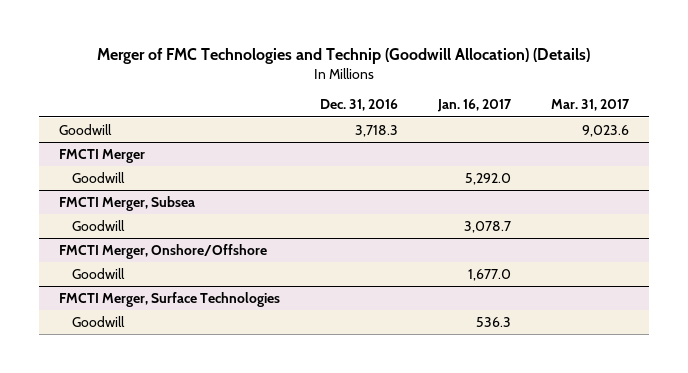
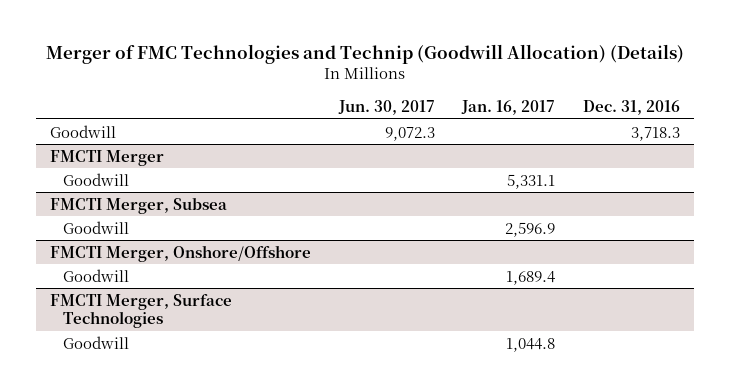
- | Dec. 31, 2016 | Jan. 16, 2017 | Mar. 31, 2017
+ | Jun. 30, 2017 | Jan. 16, 2017 | Dec. 31, 2016
@ FMCTI Merger
- Goodwill | | 5,292.0 |
+ Goodwill | | 5,331.1 |
@ FMCTI Merger, Subsea
- Goodwill | | 3,078.7 |
+ Goodwill | | 2,596.9 |
@ FMCTI Merger, Onshore/Offshore
- Goodwill | | 1,677.0 |
+ Goodwill | | 1,689.4 |
@ FMCTI Merger, Surface Technologies
- Goodwill | | 536.3 |
+ Goodwill | | 1,044.8 |

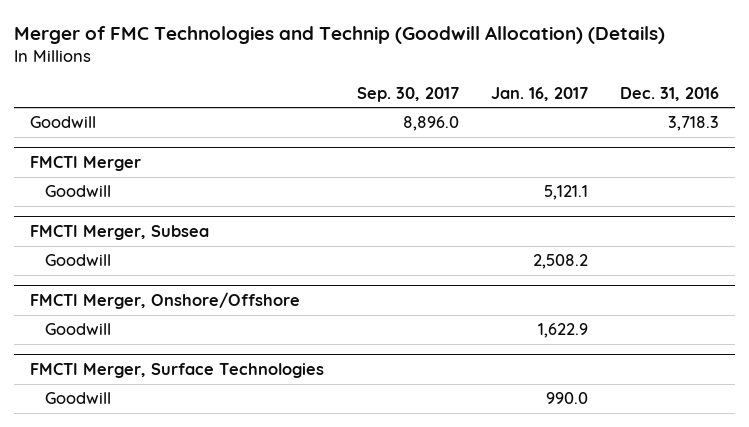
- | Jun. 30, 2017 | Jan. 16, 2017 | Dec. 31, 2016
+ | Sep. 30, 2017 | Jan. 16, 2017 | Dec. 31, 2016
@ FMCTI Merger
- Goodwill | | 5,331.1 |
+ Goodwill | | 5,121.1 |
@ FMCTI Merger, Subsea
- Goodwill | | 2,596.9 |
+ Goodwill | | 2,508.2 |
@ FMCTI Merger, Onshore/Offshore
- Goodwill | | 1,689.4 |
+ Goodwill | | 1,622.9 |
@ FMCTI Merger, Surface Technologies
- Goodwill | | 1,044.8 |
+ Goodwill | | 990.0 |

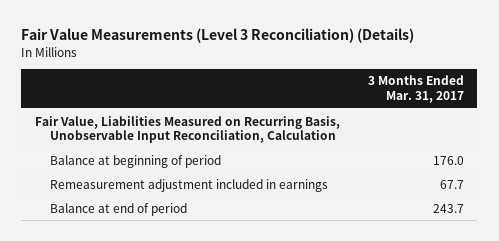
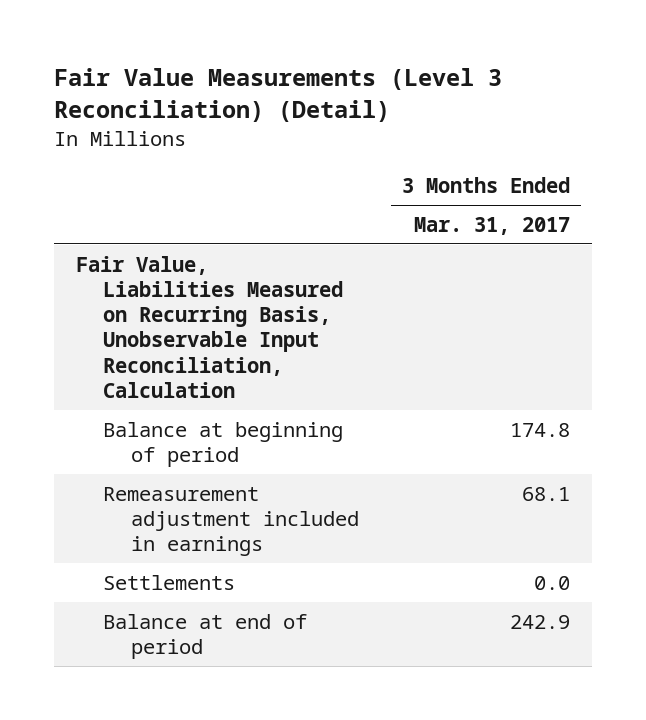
- Fair Value Measurements (Level 3 Reconciliation) (Details)
+ Fair Value Measurements (Level 3 Reconciliation) (Detail)
- Balance at beginning of period | 176.0
- Remeasurement adjustment included in earnings | 67.7
- Balance at end of period | 243.7
+ Balance at beginning of period | 174.8
+ Remeasurement adjustment included in earnings | 68.1
+ Settlements | 0.0
+ Balance at end of period | 242.9

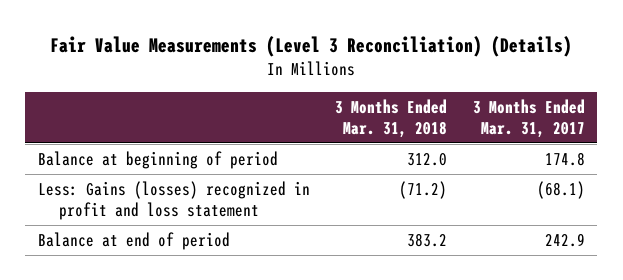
- Fair Value Measurements (Level 3 Reconciliation) (Detail)
+ Fair Value Measurements (Level 3 Reconciliation) (Details)
- | 3 Months Ended Mar. 31, 2017
+ | 3 Months Ended Mar. 31, 2018 | 3 Months Ended Mar. 31, 2017
- Fair Value, Liabilities Measured on Recurring Basis, Unobservable Input Reconciliation, Calculation
- Remeasurement adjustment included in earnings | 68.1
- Settlements | 0.0
+ Less: Gains (losses) recognized in profit and loss statement | (71.2) | (68.1)

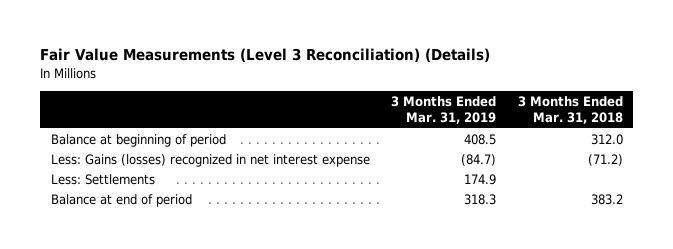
- | 3 Months Ended Mar. 31, 2018 | 3 Months Ended Mar. 31, 2017
+ | 3 Months Ended Mar. 31, 2019 | 3 Months Ended Mar. 31, 2018
- Less: Gains (losses) recognized in profit and loss statement | (71.2) | (68.1)
+ Less: Gains (losses) recognized in net interest expense | (84.7) | (71.2)
+ Less: Settlements | 174.9 |

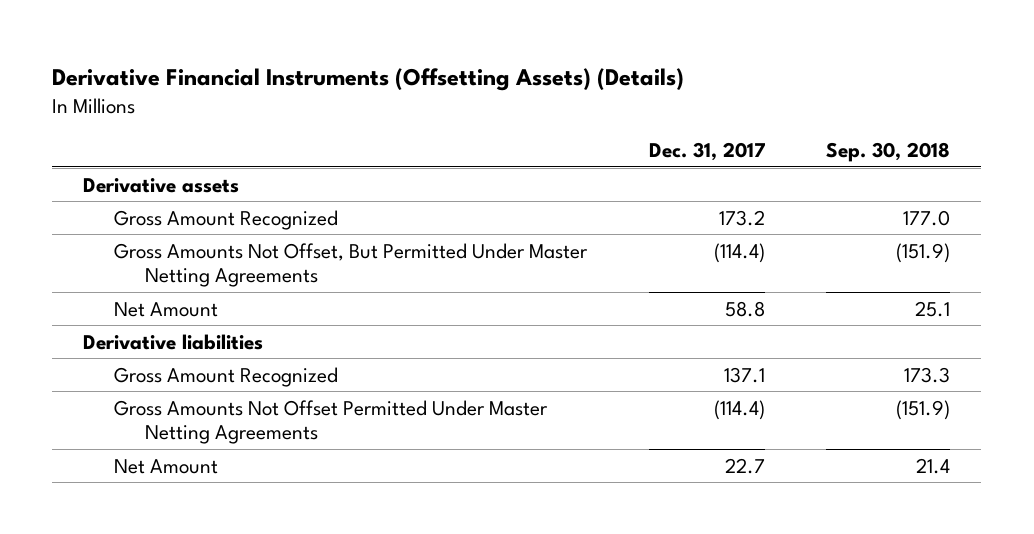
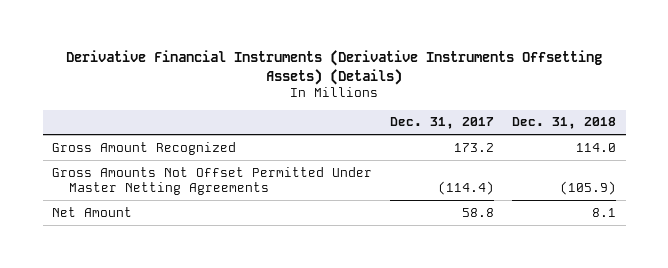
- Derivative Financial Instruments (Offsetting Assets) (Details)
+ Derivative Financial Instruments (Derivative Instruments Offsetting Assets) (Details)
- | Dec. 31, 2017 | Sep. 30, 2018
+ | Dec. 31, 2017 | Dec. 31, 2018
- Derivative assets
- Gross Amounts Not Offset, But Permitted Under Master Netting Agreements | (114.4) | (151.9)
- Derivative liabilities
- Gross Amount Recognized | 137.1 | 173.3
- Net Amount | 22.7 | 21.4
moved down: Net Amount | 58.8 | 8.1

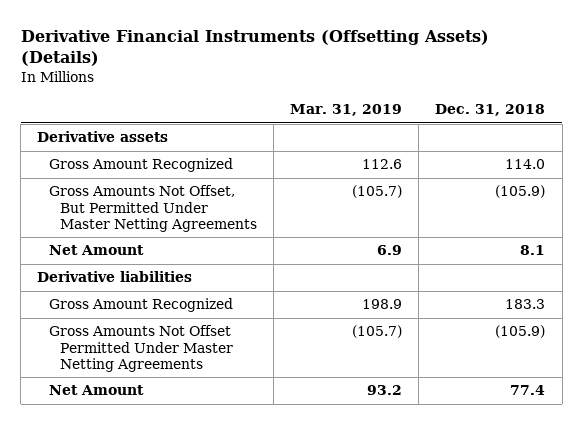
- Derivative Financial Instruments (Derivative Instruments Offsetting Assets) (Details)
+ Derivative Financial Instruments (Offsetting Assets) (Details)
- | Dec. 31, 2017 | Dec. 31, 2018
+ | Mar. 31, 2019 | Dec. 31, 2018
+ Derivative assets
+ Gross Amounts Not Offset, But Permitted Under Master Netting Agreements | (105.7) | (105.9)
+ Derivative liabilities
+ Gross Amount Recognized | 198.9 | 183.3
moved down: Gross Amounts Not Offset Permitted Under Master Netting Agreements | (105.7) | (105.9)
+ Net Amount | 93.2 | 77.4

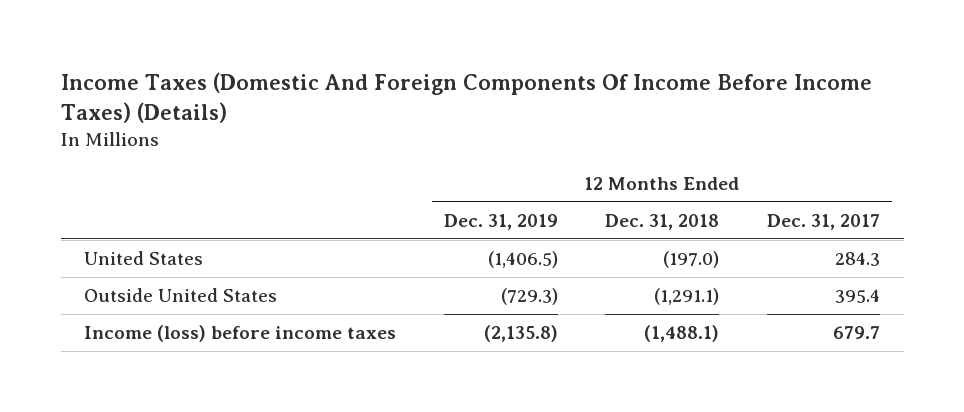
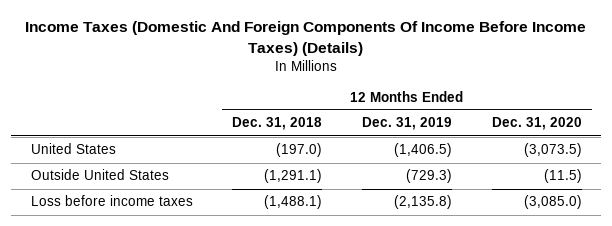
- | 12 Months Ended Dec. 31, 2019 | 12 Months Ended Dec. 31, 2018 | 12 Months Ended Dec. 31, 2017
+ | 12 Months Ended Dec. 31, 2018 | 12 Months Ended Dec. 31, 2019 | 12 Months Ended Dec. 31, 2020
- Income (loss) before income taxes | (2,135.8) | (1,488.1) | 679.7
+ Loss before income taxes | (1,488.1) | (2,135.8) | (3,085.0)

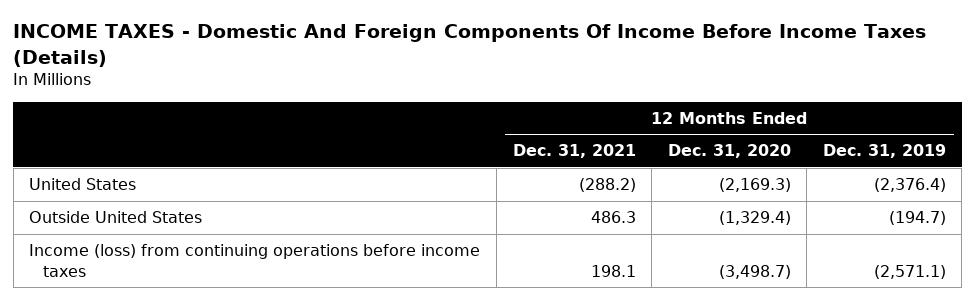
- Income Taxes (Domestic And Foreign Components Of Income Before Income Taxes) (Details)
+ INCOME TAXES - Domestic And Foreign Components Of Income Before Income Taxes (Details)
- | 12 Months Ended Dec. 31, 2018 | 12 Months Ended Dec. 31, 2019 | 12 Months Ended Dec. 31, 2020
+ | 12 Months Ended Dec. 31, 2021 | 12 Months Ended Dec. 31, 2020 | 12 Months Ended Dec. 31, 2019
- United States | (197.0) | (1,406.5) | (3,073.5)
- Outside United States | (1,291.1) | (729.3) | (11.5)
- Loss before income taxes | (1,488.1) | (2,135.8) | (3,085.0)
+ United States | (288.2) | (2,169.3) | (2,376.4)
+ Outside United States | 486.3 | (1,329.4) | (194.7)
+ Income (loss) from continuing operations before income taxes | 198.1 | (3,498.7) | (2,571.1)

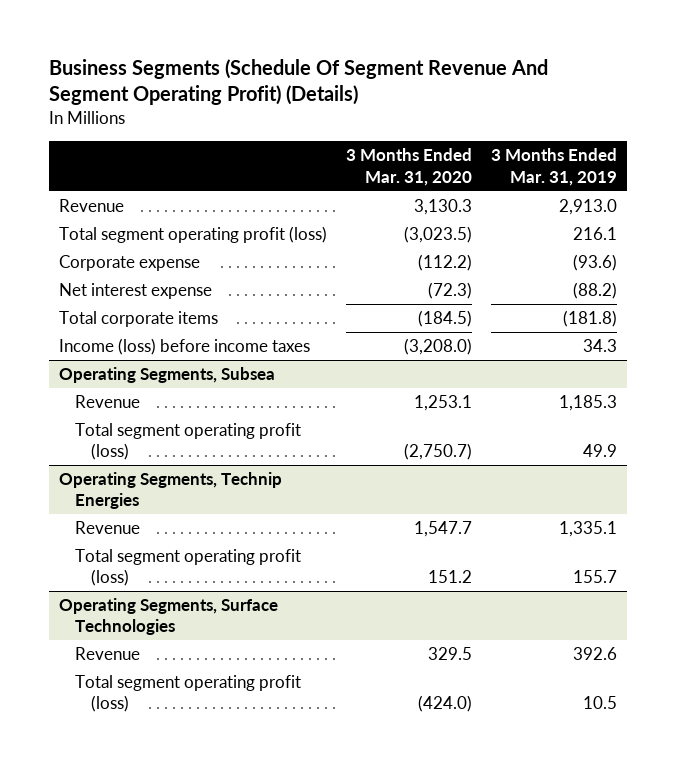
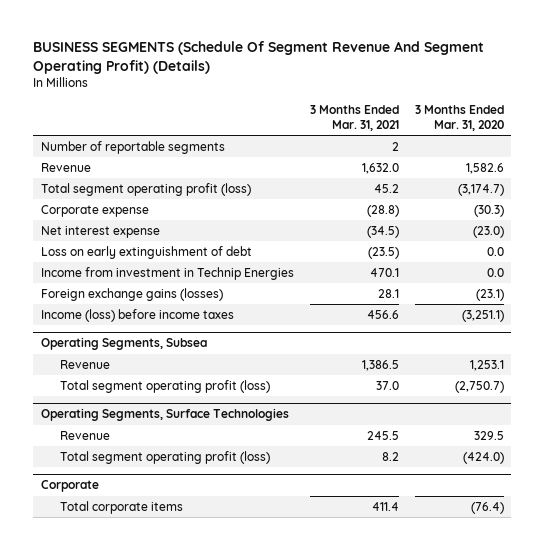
- Business Segments (Schedule Of Segment Revenue And Segment Operating Profit) (Details)
+ BUSINESS SEGMENTS (Schedule Of Segment Revenue And Segment Operating Profit) (Details)
- | 3 Months Ended Mar. 31, 2020 | 3 Months Ended Mar. 31, 2019
+ | 3 Months Ended Mar. 31, 2021 | 3 Months Ended Mar. 31, 2020
- Revenue | 3,130.3 | 2,913.0
- Total segment operating profit (loss) | (3,023.5) | 216.1
- Corporate expense | (112.2) | (93.6)
- Net interest expense | (72.3) | (88.2)
- Total corporate items | (184.5) | (181.8)
- Income (loss) before income taxes | (3,208.0) | 34.3
+ Number of reportable segments | 2 |
+ Revenue | 1,632.0 | 1,582.6
+ Total segment operating profit (loss) | 45.2 | (3,174.7)
+ Corporate expense | (28.8) | (30.3)
+ Net interest expense | (34.5) | (23.0)
+ Loss on early extinguishment of debt | (23.5) | 0.0
+ Income from investment in Technip Energies | 470.1 | 0.0
+ Foreign exchange gains (losses) | 28.1 | (23.1)
+ Income (loss) before income taxes | 456.6 | (3,251.1)
- Operating Segments, Technip Energies
- Revenue | 1,547.7 | 1,335.1
- Total segment operating profit (loss) | 151.2 | 155.7
+ Corporate
+ Total corporate items | 411.4 | (76.4)

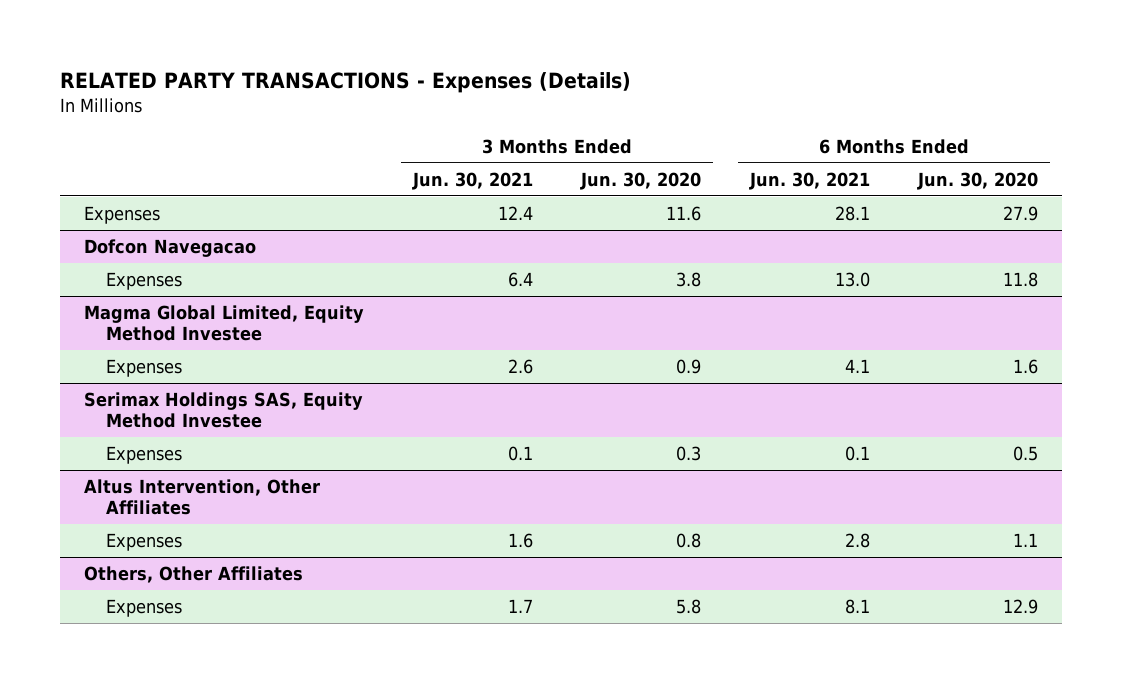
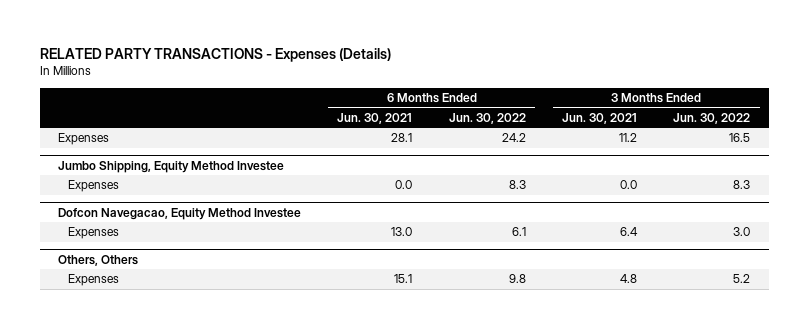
- | 3 Months Ended Jun. 30, 2021 | 3 Months Ended Jun. 30, 2020 | 6 Months Ended Jun. 30, 2021 | 6 Months Ended Jun. 30, 2020
+ | 6 Months Ended Jun. 30, 2021 | 6 Months Ended Jun. 30, 2022 | 3 Months Ended Jun. 30, 2021 | 3 Months Ended Jun. 30, 2022
- Expenses | 12.4 | 11.6 | 28.1 | 27.9
- Dofcon Navegacao
+ Expenses | 28.1 | 24.2 | 11.2 | 16.5
+ Jumbo Shipping, Equity Method Investee
+ Expenses | 0.0 | 8.3 | 0.0 | 8.3
+ Dofcon Navegacao, Equity Method Investee
- Magma Global Limited, Equity Method Investee
- Expenses | 2.6 | 0.9 | 4.1 | 1.6
- Serimax Holdings SAS, Equity Method Investee
- Expenses | 0.1 | 0.3 | 0.1 | 0.5
- Altus Intervention, Other Affiliates
- Expenses | 1.6 | 0.8 | 2.8 | 1.1
- Others, Other Affiliates
- Expenses | 1.7 | 5.8 | 8.1 | 12.9
+ Others, Others
+ Expenses | 15.1 | 9.8 | 4.8 | 5.2

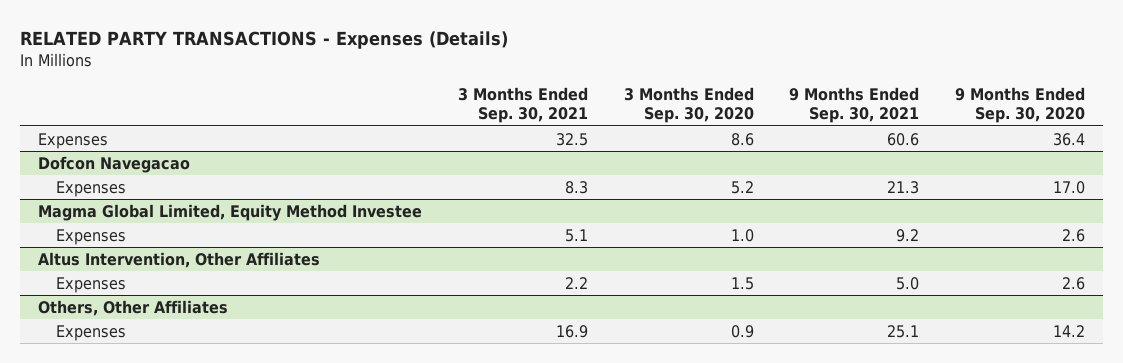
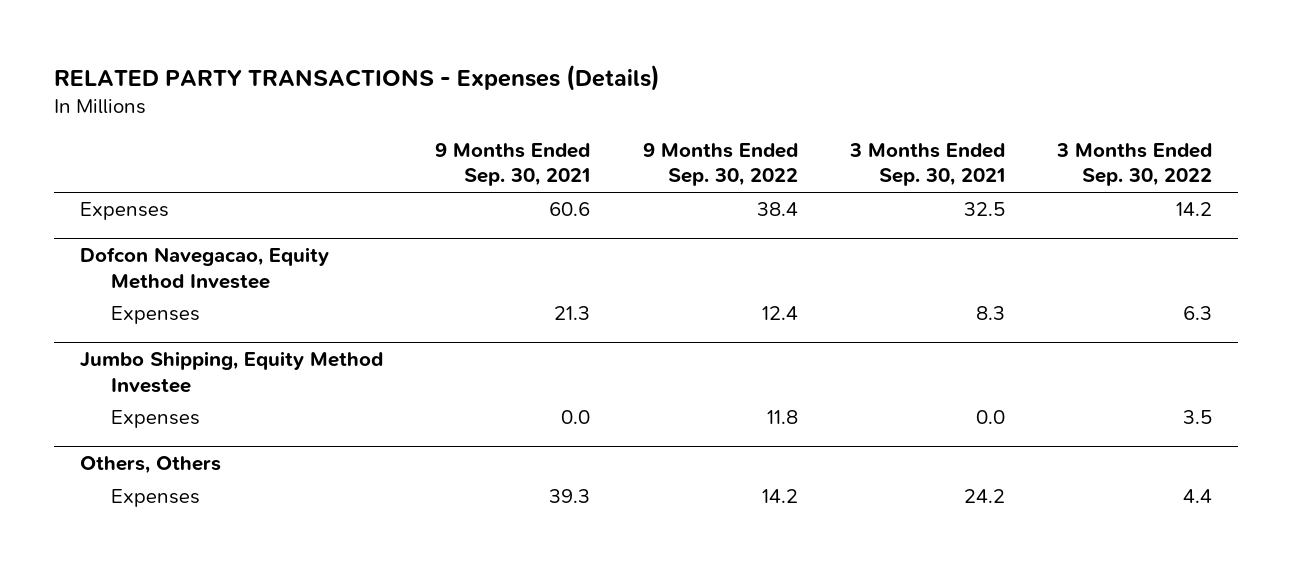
- | 3 Months Ended Sep. 30, 2021 | 3 Months Ended Sep. 30, 2020 | 9 Months Ended Sep. 30, 2021 | 9 Months Ended Sep. 30, 2020
+ | 9 Months Ended Sep. 30, 2021 | 9 Months Ended Sep. 30, 2022 | 3 Months Ended Sep. 30, 2021 | 3 Months Ended Sep. 30, 2022
- Dofcon Navegacao
+ Dofcon Navegacao, Equity Method Investee
- Magma Global Limited, Equity Method Investee
- Expenses | 5.1 | 1.0 | 9.2 | 2.6
- Altus Intervention, Other Affiliates
- Expenses | 2.2 | 1.5 | 5.0 | 2.6
- Others, Other Affiliates
- Expenses | 16.9 | 0.9 | 25.1 | 14.2
+ Jumbo Shipping, Equity Method Investee
+ Expenses | 0.0 | 11.8 | 0.0 | 3.5
+ Others, Others
+ Expenses | 39.3 | 14.2 | 24.2 | 4.4

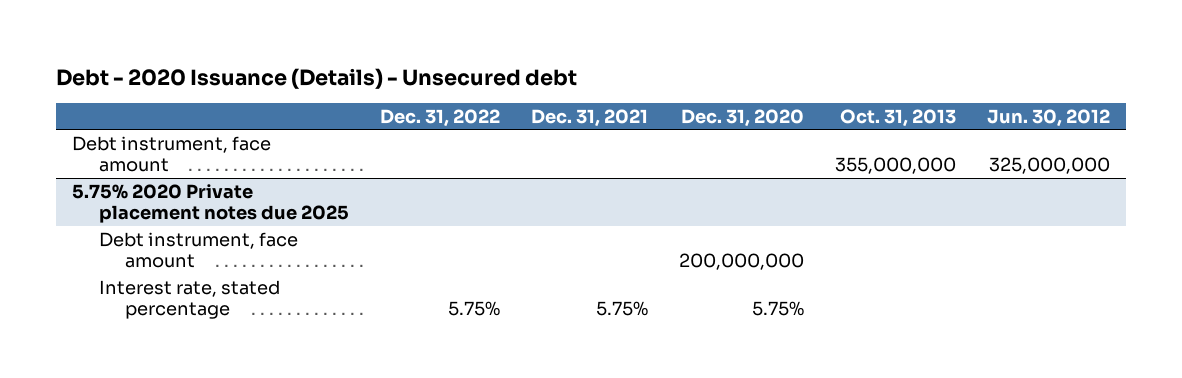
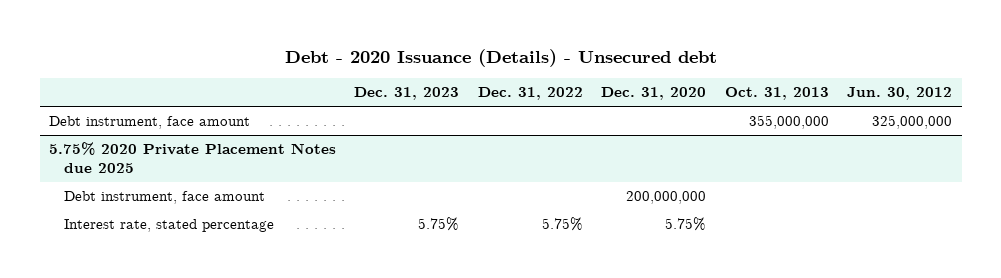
- | Dec. 31, 2022 | Dec. 31, 2021 | Dec. 31, 2020 | Oct. 31, 2013 | Jun. 30, 2012
+ | Dec. 31, 2023 | Dec. 31, 2022 | Dec. 31, 2020 | Oct. 31, 2013 | Jun. 30, 2012
- 5.75% 2020 Private placement notes due 2025
+ 5.75% 2020 Private Placement Notes due 2025

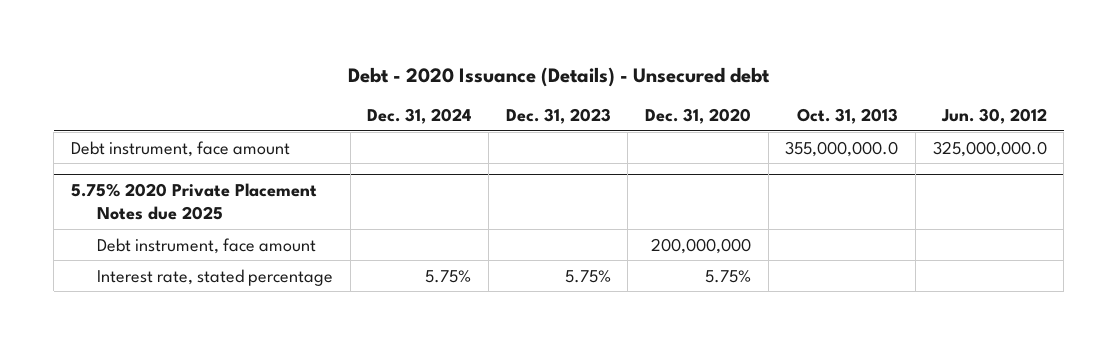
- | Dec. 31, 2023 | Dec. 31, 2022 | Dec. 31, 2020 | Oct. 31, 2013 | Jun. 30, 2012
+ | Dec. 31, 2024 | Dec. 31, 2023 | Dec. 31, 2020 | Oct. 31, 2013 | Jun. 30, 2012
- Debt instrument, face amount | | | | 355,000,000 | 325,000,000
+ Debt instrument, face amount | | | | 355,000,000.0 | 325,000,000.0

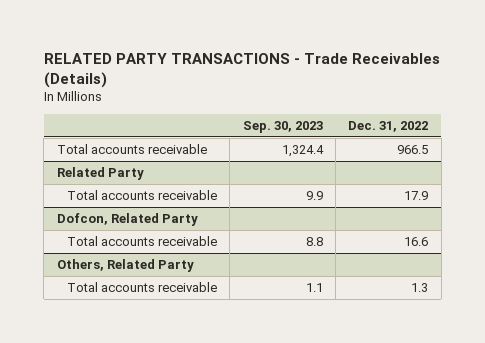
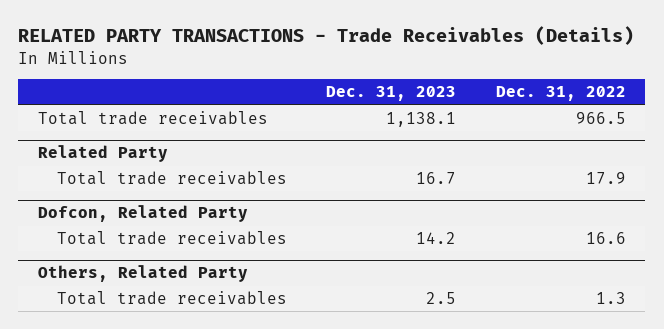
- | Sep. 30, 2023 | Dec. 31, 2022
+ | Dec. 31, 2023 | Dec. 31, 2022
- Total accounts receivable | 1,324.4 | 966.5
+ Total trade receivables | 1,138.1 | 966.5
@ Related Party
- Total accounts receivable | 9.9 | 17.9
+ Total trade receivables | 16.7 | 17.9
@ Dofcon, Related Party
- Total accounts receivable | 8.8 | 16.6
+ Total trade receivables | 14.2 | 16.6
@ Others, Related Party
- Total accounts receivable | 1.1 | 1.3
+ Total trade receivables | 2.5 | 1.3

